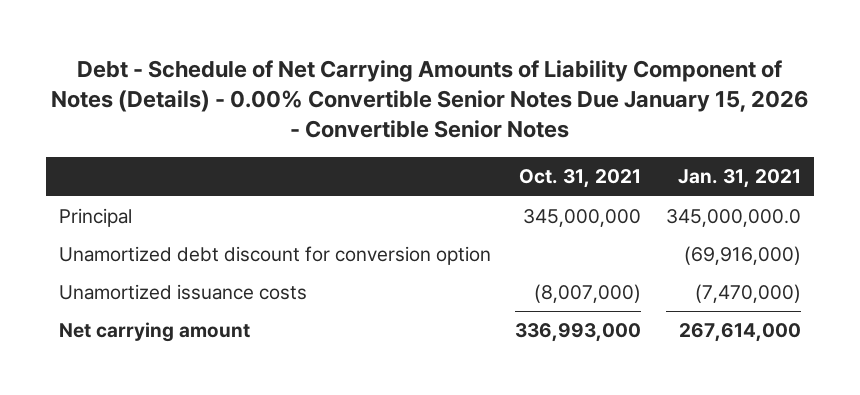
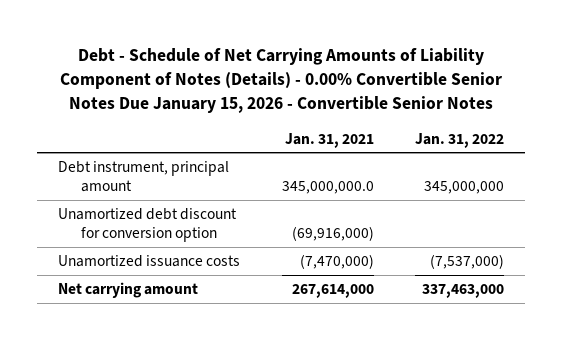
- | Oct. 31, 2021 | Jan. 31, 2021
+ | Jan. 31, 2021 | Jan. 31, 2022
- Principal | 345,000,000 | 345,000,000.0
+ Debt instrument, principal amount | 345,000,000.0 | 345,000,000

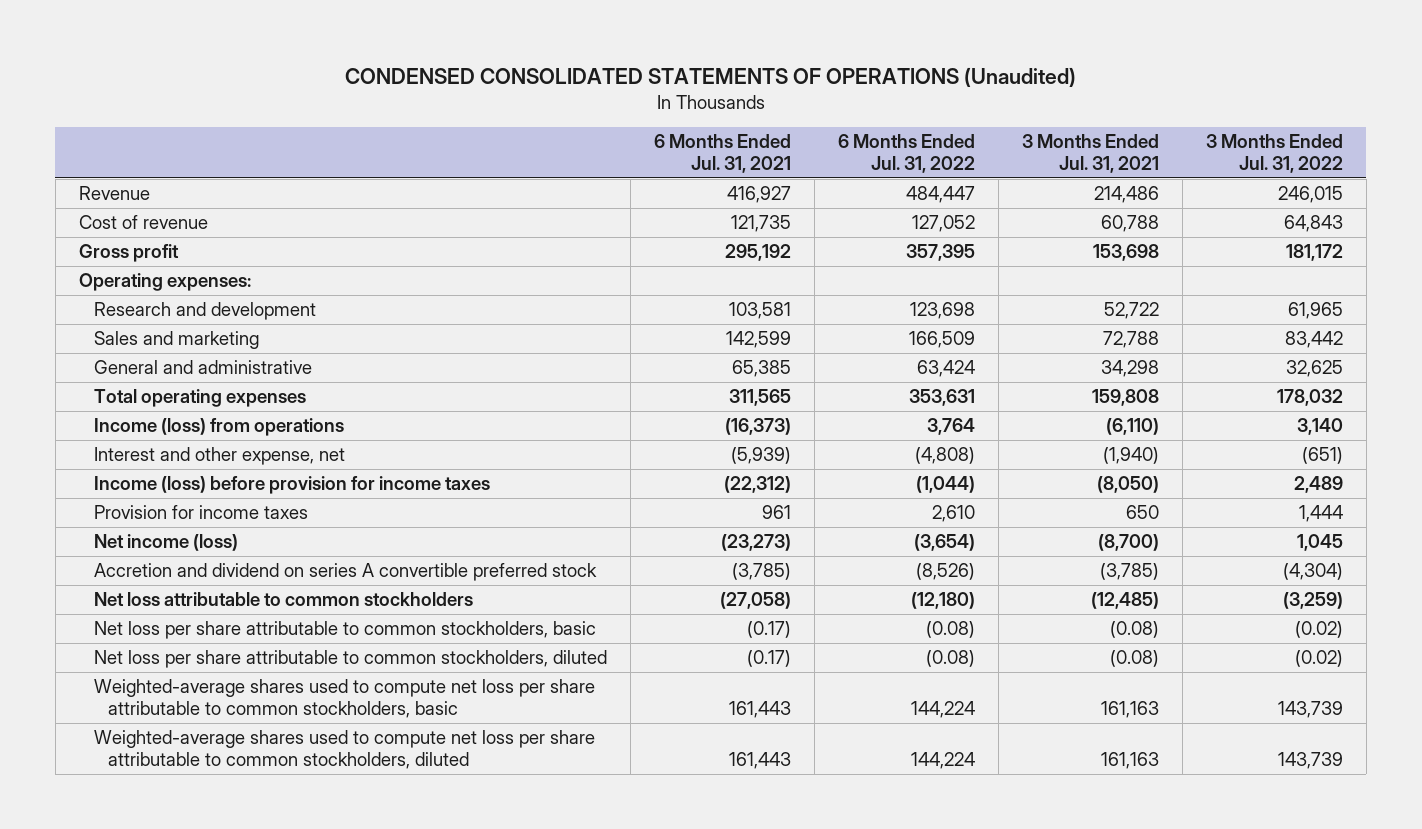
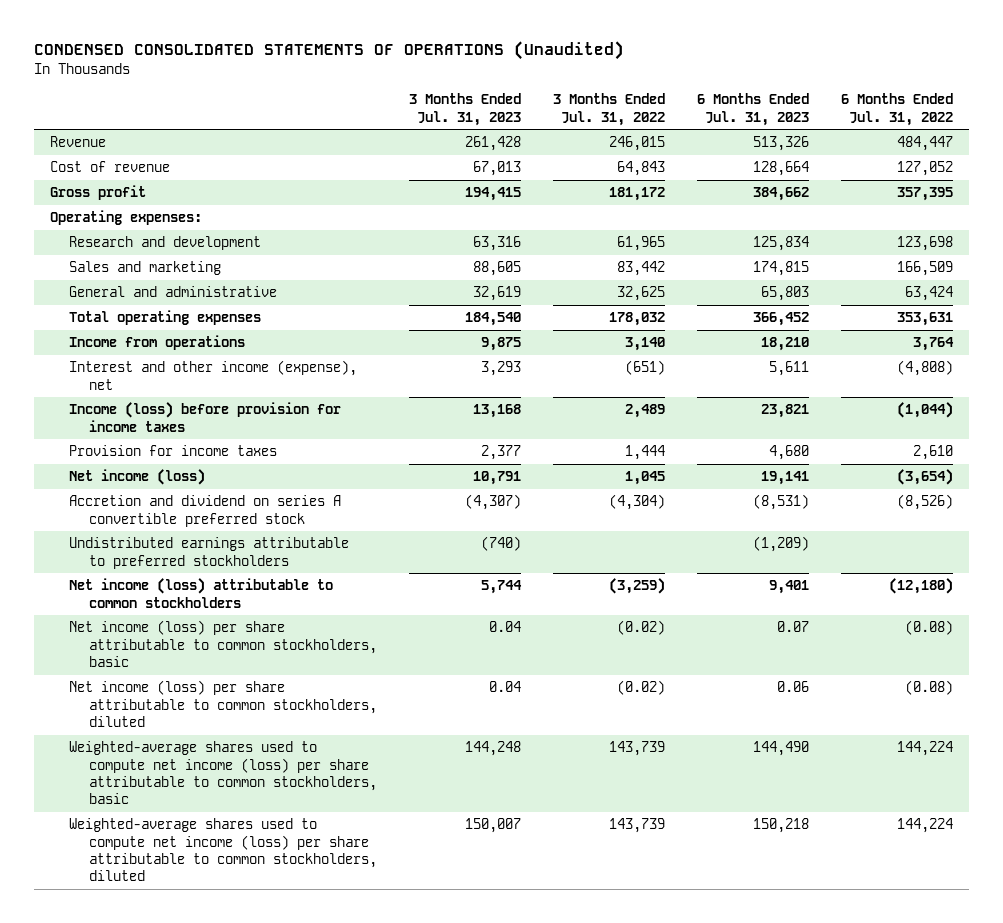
- | 6 Months Ended Jul. 31, 2021 | 6 Months Ended Jul. 31, 2022 | 3 Months Ended Jul. 31, 2021 | 3 Months Ended Jul. 31, 2022
+ | 3 Months Ended Jul. 31, 2023 | 3 Months Ended Jul. 31, 2022 | 6 Months Ended Jul. 31, 2023 | 6 Months Ended Jul. 31, 2022
- Income (loss) from operations | (16,373) | 3,764 | (6,110) | 3,140
- Interest and other expense, net | (5,939) | (4,808) | (1,940) | (651)
+ Income from operations | 9,875 | 3,140 | 18,210 | 3,764
+ Interest and other income (expense), net | 3,293 | (651) | 5,611 | (4,808)
- Net loss attributable to common stockholders | (27,058) | (12,180) | (12,485) | (3,259)
- Net loss per share attributable to common stockholders, basic | (0.17) | (0.08) | (0.08) | (0.02)
- Net loss per share attributable to common stockholders, diluted | (0.17) | (0.08) | (0.08) | (0.02)
- Weighted-average shares used to compute net loss per share attributable to common stockholders, basic | 161,443 | 144,224 | 161,163 | 143,739
- Weighted-average shares used to compute net loss per share attributable to common stockholders, diluted | 161,443 | 144,224 | 161,163 | 143,739
+ Undistributed earnings attributable to preferred stockholders | (740) | | (1,209) |
+ Net income (loss) attributable to common stockholders | 5,744 | (3,259) | 9,401 | (12,180)
+ Net income (loss) per share attributable to common stockholders, basic | 0.04 | (0.02) | 0.07 | (0.08)
+ Net income (loss) per share attributable to common stockholders, diluted | 0.04 | (0.02) | 0.06 | (0.08)
+ Weighted-average shares used to compute net income (loss) per share attributable to common stockholders, basic | 144,248 | 143,739 | 144,490 | 144,224
+ Weighted-average shares used to compute net income (loss) per share attributable to common stockholders, diluted | 150,007 | 143,739 | 150,218 | 144,224

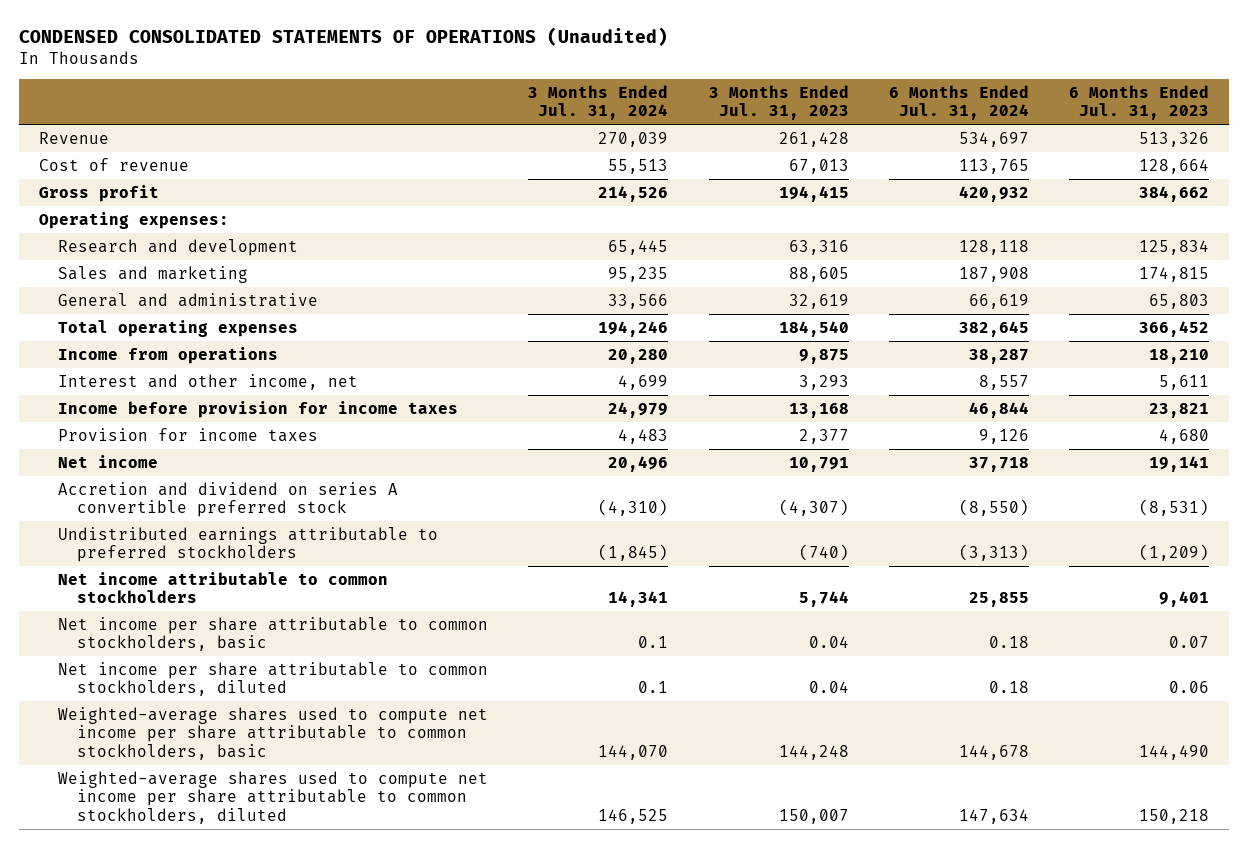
- | 3 Months Ended Jul. 31, 2023 | 3 Months Ended Jul. 31, 2022 | 6 Months Ended Jul. 31, 2023 | 6 Months Ended Jul. 31, 2022
+ | 3 Months Ended Jul. 31, 2024 | 3 Months Ended Jul. 31, 2023 | 6 Months Ended Jul. 31, 2024 | 6 Months Ended Jul. 31, 2023
- Interest and other income (expense), net | 3,293 | (651) | 5,611 | (4,808)
- Income (loss) before provision for income taxes | 13,168 | 2,489 | 23,821 | (1,044)
+ Interest and other income, net | 4,699 | 3,293 | 8,557 | 5,611
+ Income before provision for income taxes | 24,979 | 13,168 | 46,844 | 23,821
- Net income (loss) | 10,791 | 1,045 | 19,141 | (3,654)
+ Net income | 20,496 | 10,791 | 37,718 | 19,141
- Net income (loss) attributable to common stockholders | 5,744 | (3,259) | 9,401 | (12,180)
- Net income (loss) per share attributable to common stockholders, basic | 0.04 | (0.02) | 0.07 | (0.08)
- Net income (loss) per share attributable to common stockholders, diluted | 0.04 | (0.02) | 0.06 | (0.08)
- Weighted-average shares used to compute net income (loss) per share attributable to common stockholders, basic | 144,248 | 143,739 | 144,490 | 144,224
- Weighted-average shares used to compute net income (loss) per share attributable to common stockholders, diluted | 150,007 | 143,739 | 150,218 | 144,224
+ Net income attributable to common stockholders | 14,341 | 5,744 | 25,855 | 9,401
+ Net income per share attributable to common stockholders, basic | 0.1 | 0.04 | 0.18 | 0.07
+ Net income per share attributable to common stockholders, diluted | 0.1 | 0.04 | 0.18 | 0.06
+ Weighted-average shares used to compute net income per share attributable to common stockholders, basic | 144,070 | 144,248 | 144,678 | 144,490
+ Weighted-average shares used to compute net income per share attributable to common stockholders, diluted | 146,525 | 150,007 | 147,634 | 150,218

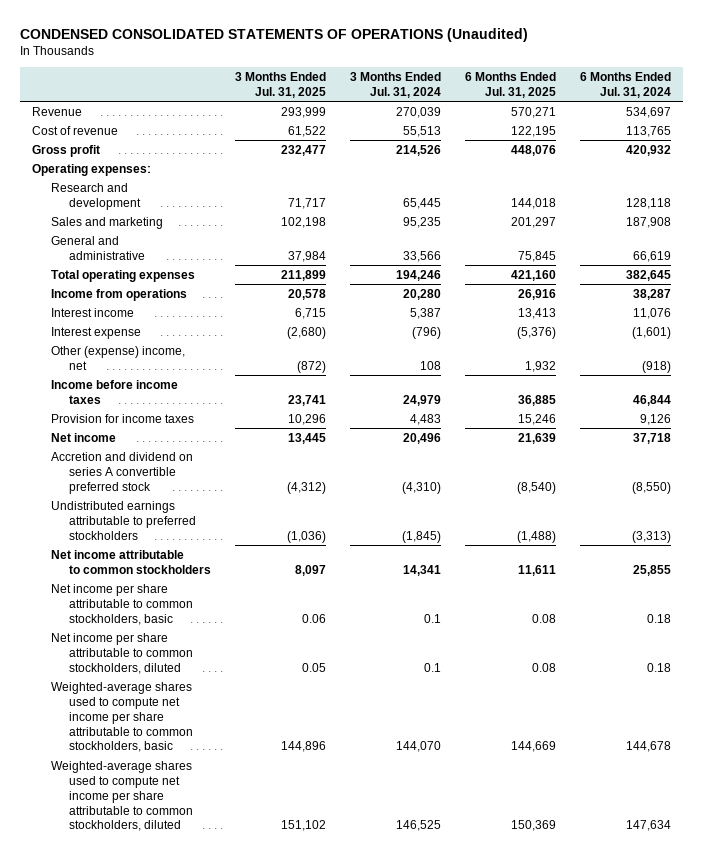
- | 3 Months Ended Jul. 31, 2024 | 3 Months Ended Jul. 31, 2023 | 6 Months Ended Jul. 31, 2024 | 6 Months Ended Jul. 31, 2023
+ | 3 Months Ended Jul. 31, 2025 | 3 Months Ended Jul. 31, 2024 | 6 Months Ended Jul. 31, 2025 | 6 Months Ended Jul. 31, 2024
- Interest and other income, net | 4,699 | 3,293 | 8,557 | 5,611
- Income before provision for income taxes | 24,979 | 13,168 | 46,844 | 23,821
+ Interest income | 6,715 | 5,387 | 13,413 | 11,076
+ Interest expense | (2,680) | (796) | (5,376) | (1,601)
+ Other (expense) income, net | (872) | 108 | 1,932 | (918)
+ Income before income taxes | 23,741 | 24,979 | 36,885 | 46,844

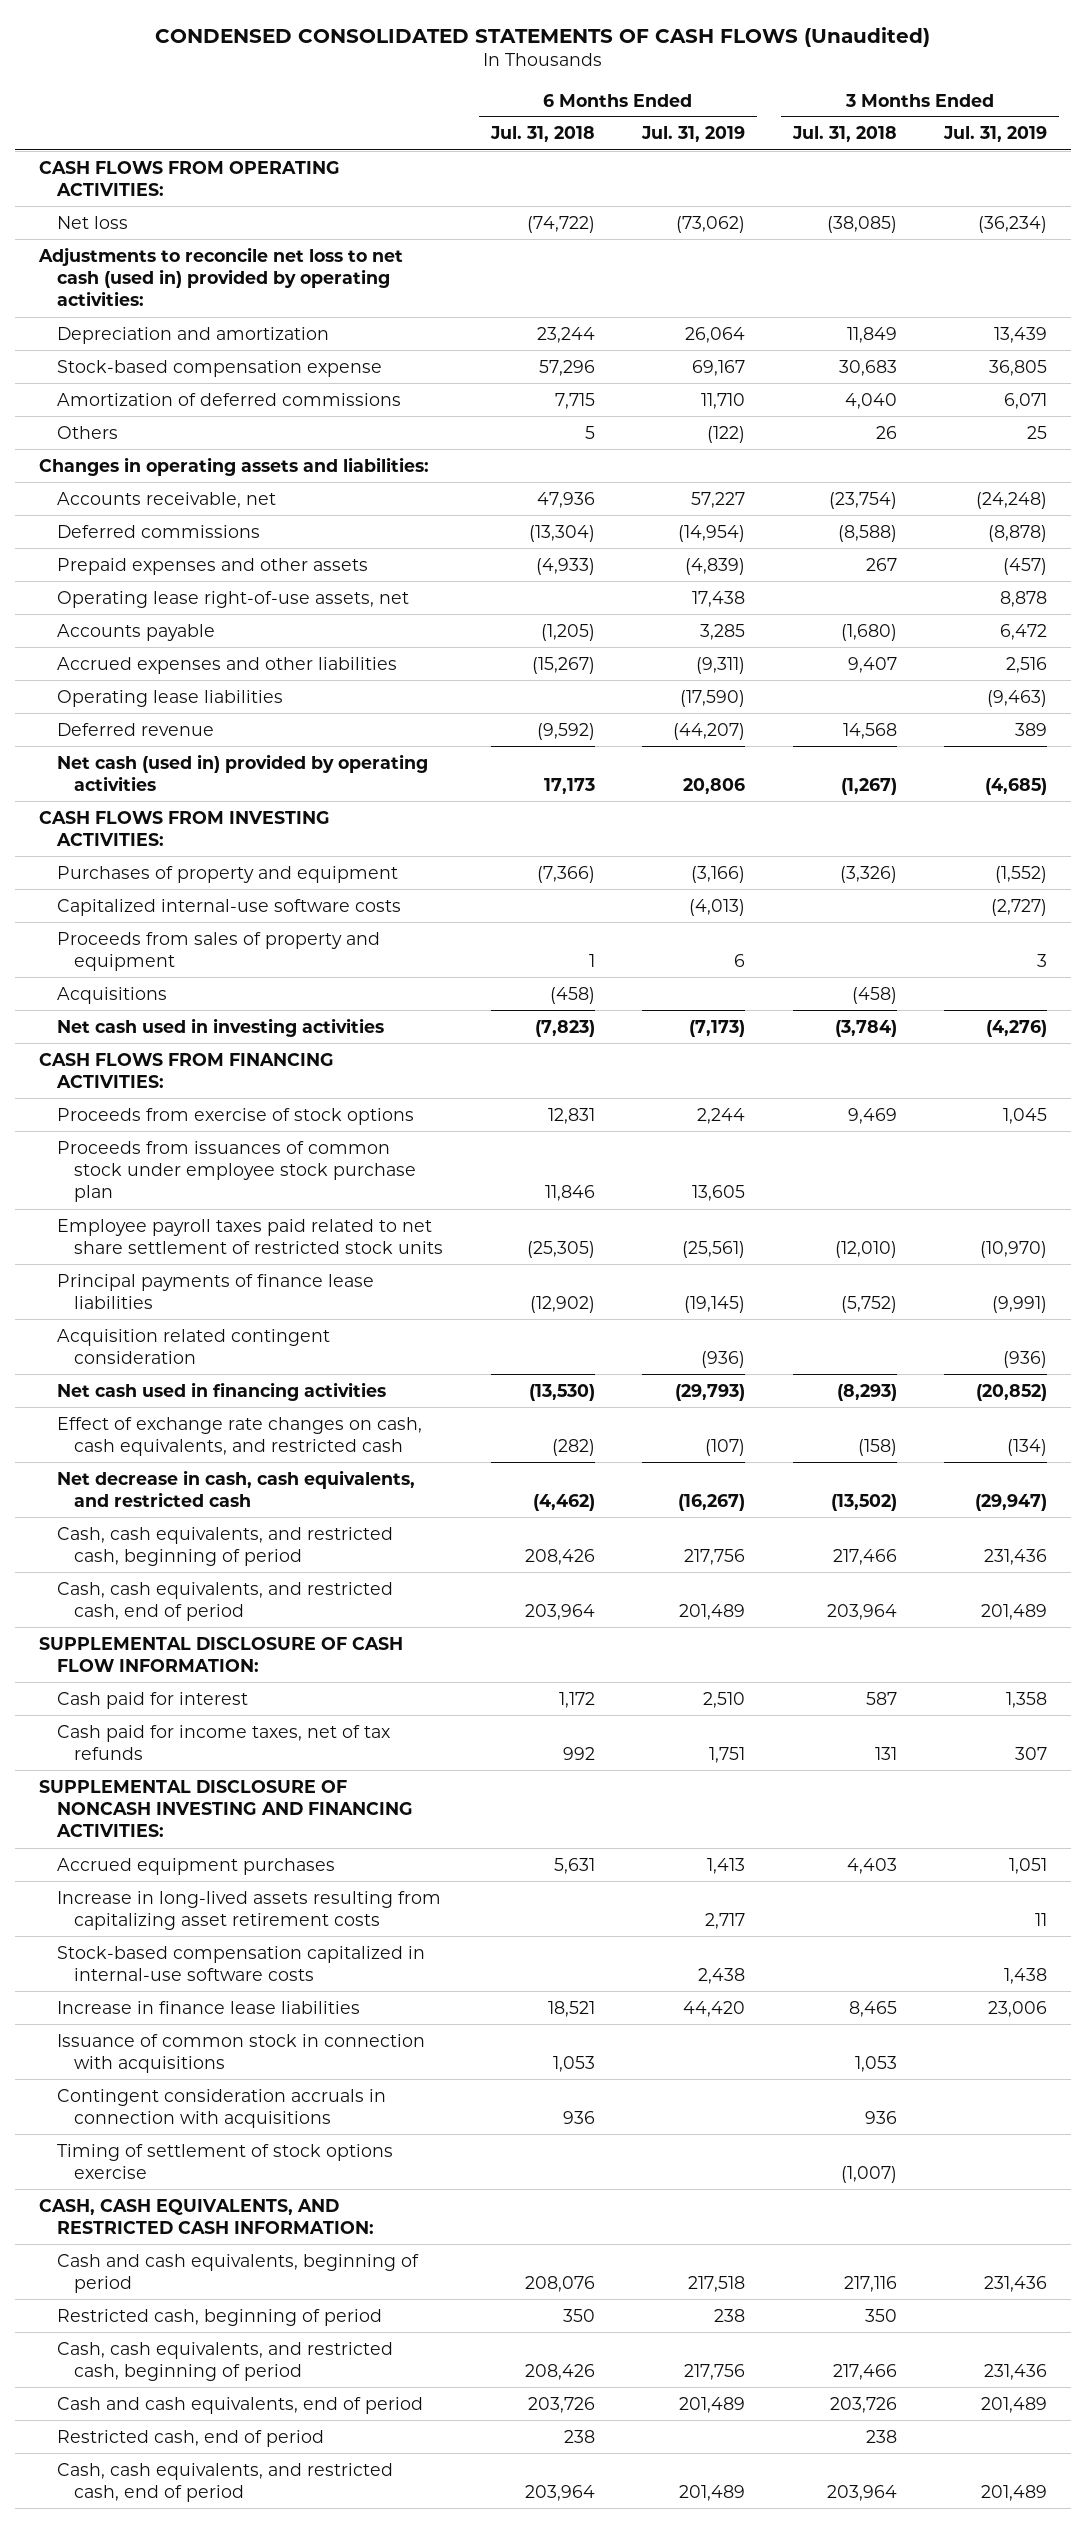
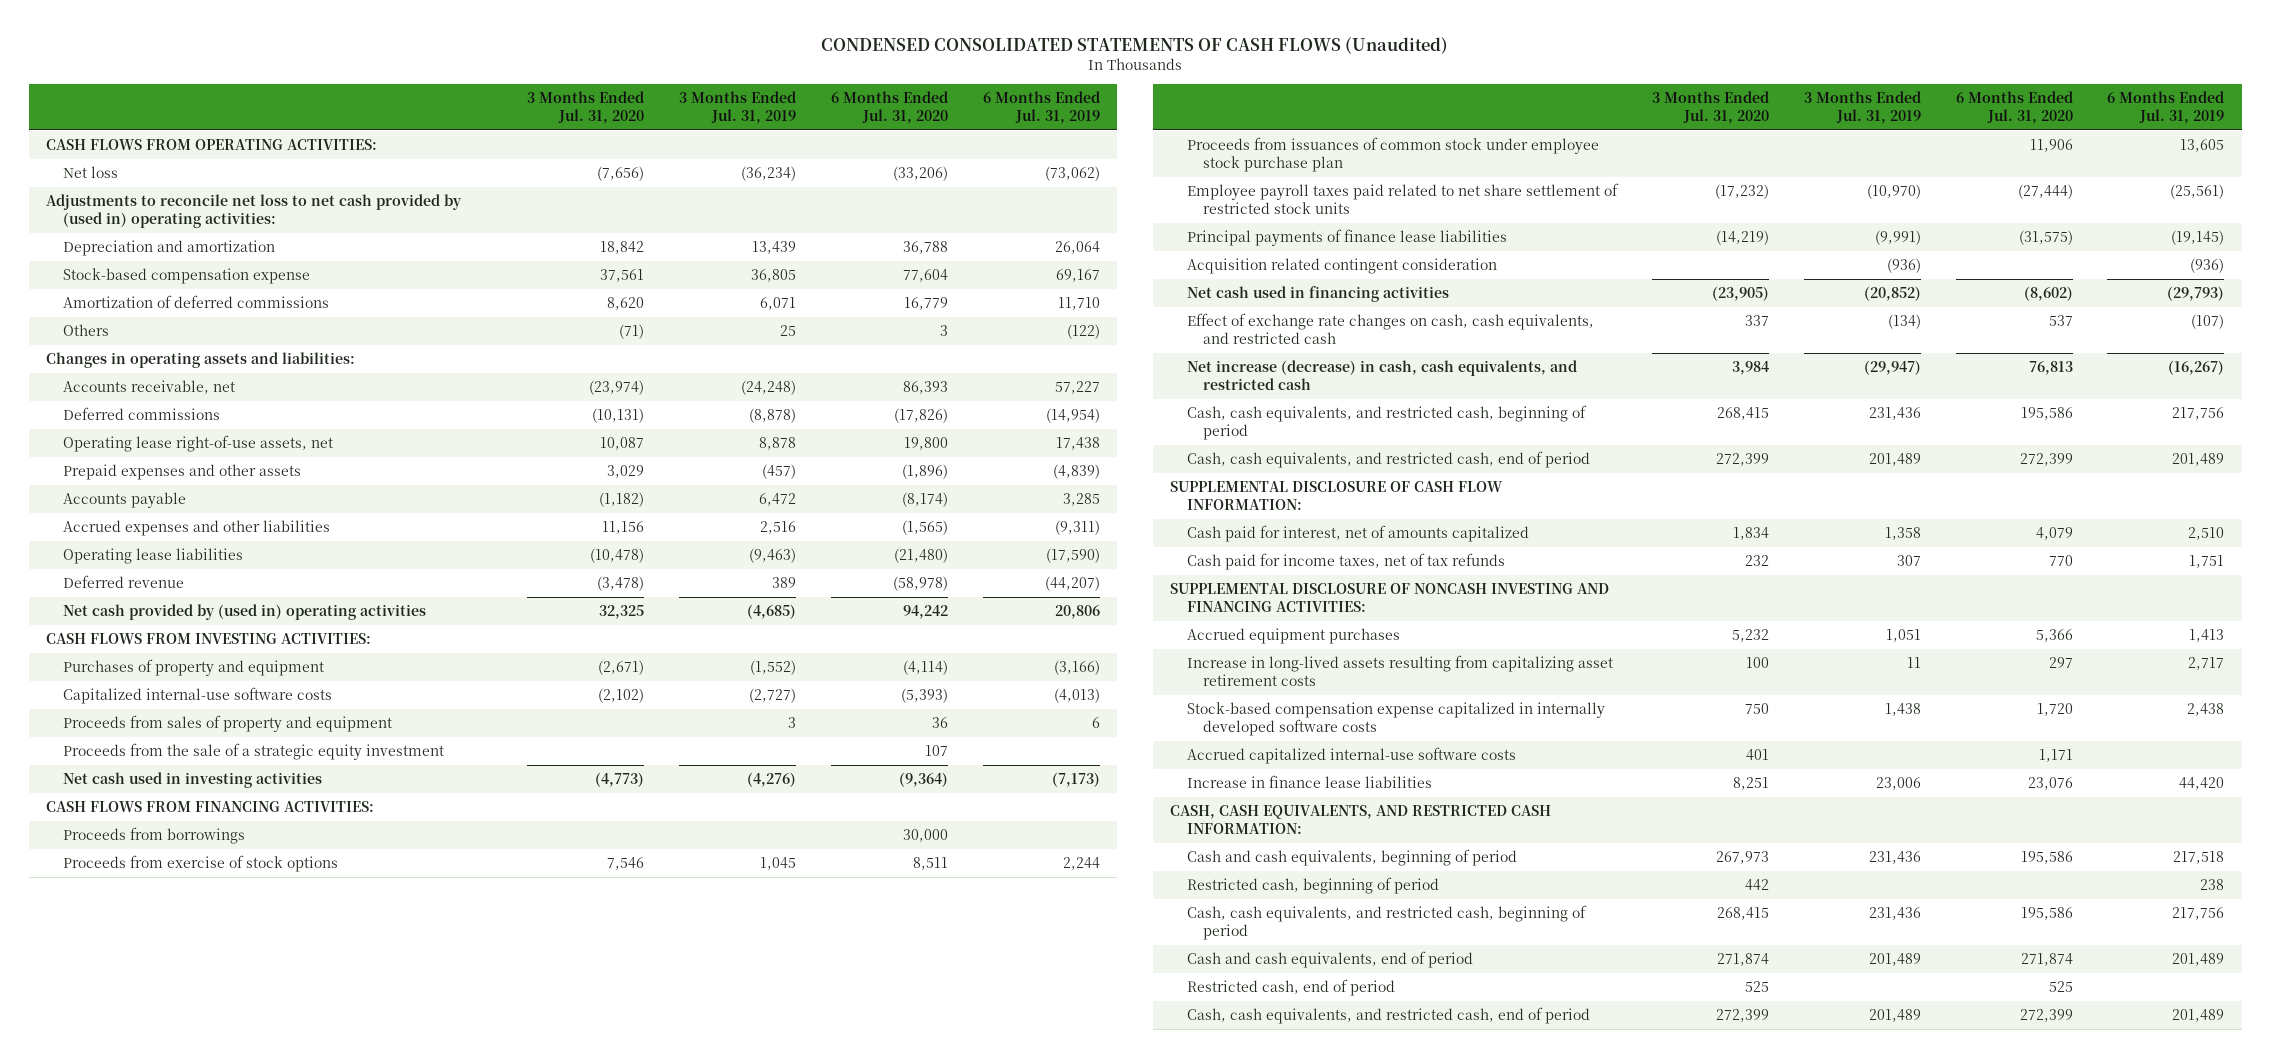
- | 6 Months Ended Jul. 31, 2018 | 6 Months Ended Jul. 31, 2019 | 3 Months Ended Jul. 31, 2018 | 3 Months Ended Jul. 31, 2019
+ | 3 Months Ended Jul. 31, 2020 | 3 Months Ended Jul. 31, 2019 | 6 Months Ended Jul. 31, 2020 | 6 Months Ended Jul. 31, 2019
- Adjustments to reconcile net loss to net cash (used in) provided by operating activities:
+ Adjustments to reconcile net loss to net cash provided by (used in) operating activities:
moved down: Prepaid expenses and other assets | 3,029 | (457) | (1,896) | (4,839)
- Net cash (used in) provided by operating activities | 17,173 | 20,806 | (1,267) | (4,685)
+ Net cash provided by (used in) operating activities | 32,325 | (4,685) | 94,242 | 20,806
- Acquisitions | (458) | | (458) |
+ Proceeds from the sale of a strategic equity investment | | | 107 |
+ Proceeds from borrowings | | | 30,000 |
- Net decrease in cash, cash equivalents, and restricted cash | (4,462) | (16,267) | (13,502) | (29,947)
+ Net increase (decrease) in cash, cash equivalents, and restricted cash | 3,984 | (29,947) | 76,813 | (16,267)
- Cash paid for interest | 1,172 | 2,510 | 587 | 1,358
+ Cash paid for interest, net of amounts capitalized | 1,834 | 1,358 | 4,079 | 2,510
- Stock-based compensation capitalized in internal-use software costs | | 2,438 | | 1,438
+ Stock-based compensation expense capitalized in internally developed software costs | 750 | 1,438 | 1,720 | 2,438
+ Accrued capitalized internal-use software costs | 401 | | 1,171 |
- Issuance of common stock in connection with acquisitions | 1,053 | | 1,053 |
- Contingent consideration accruals in connection with acquisitions | 936 | | 936 |
- Timing of settlement of stock options exercise | | | (1,007) |

